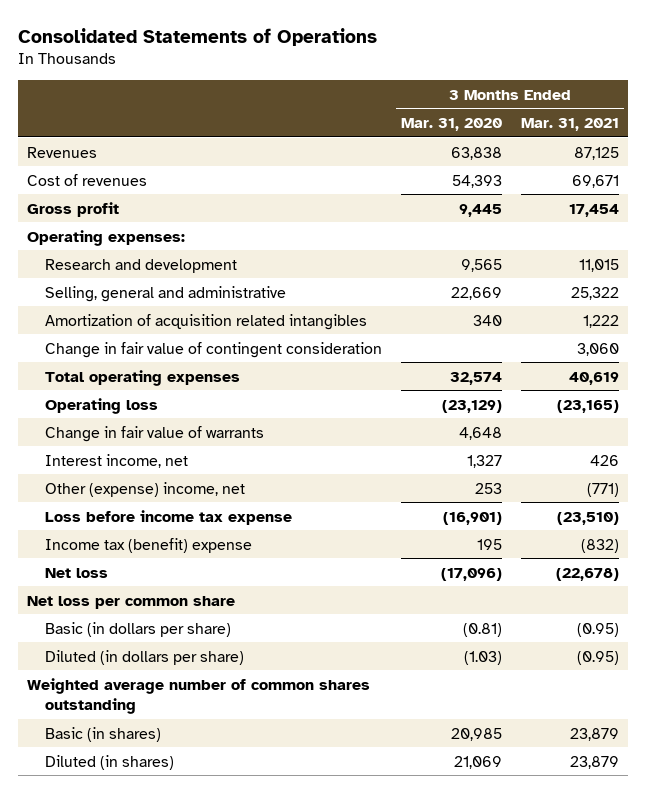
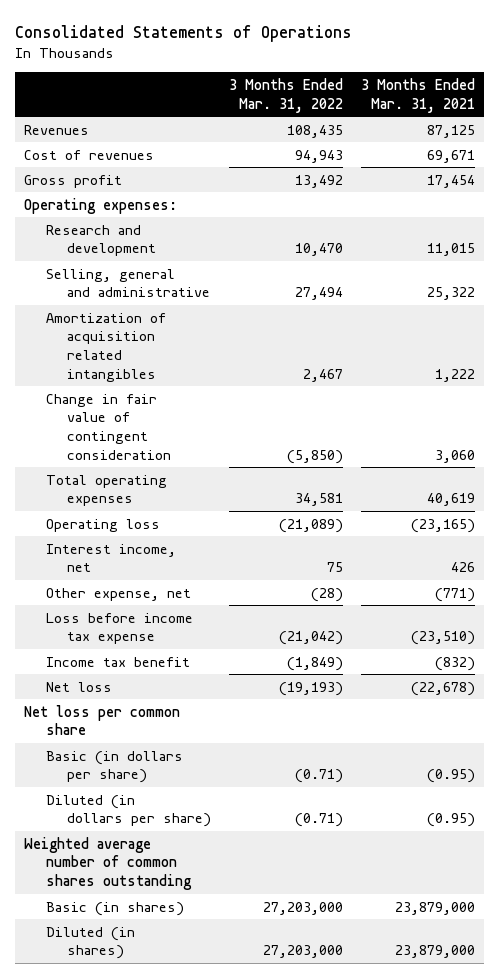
- | 3 Months Ended Mar. 31, 2020 | 3 Months Ended Mar. 31, 2021
+ | 3 Months Ended Mar. 31, 2022 | 3 Months Ended Mar. 31, 2021
- Change in fair value of warrants | 4,648 |
- Other (expense) income, net | 253 | (771)
+ Other expense, net | (28) | (771)
- Income tax (benefit) expense | 195 | (832)
+ Income tax benefit | (1,849) | (832)
- Basic (in shares) | 20,985 | 23,879
- Diluted (in shares) | 21,069 | 23,879
+ Basic (in shares) | 27,203,000 | 23,879,000
+ Diluted (in shares) | 27,203,000 | 23,879,000

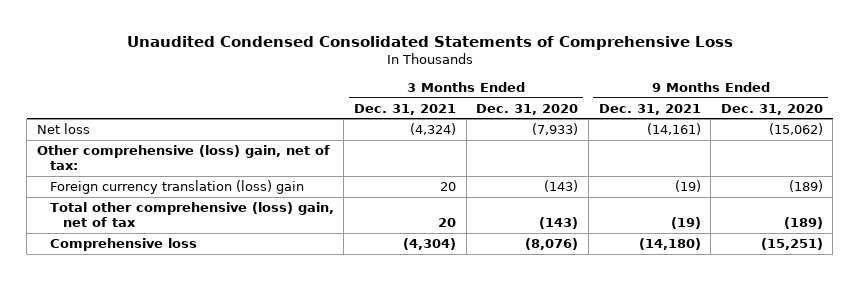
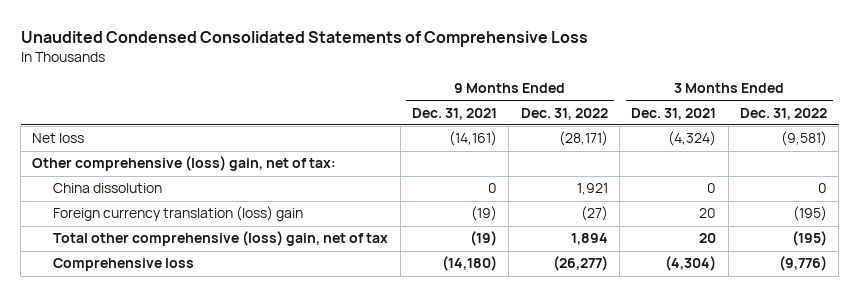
- | 3 Months Ended Dec. 31, 2021 | 3 Months Ended Dec. 31, 2020 | 9 Months Ended Dec. 31, 2021 | 9 Months Ended Dec. 31, 2020
+ | 9 Months Ended Dec. 31, 2021 | 9 Months Ended Dec. 31, 2022 | 3 Months Ended Dec. 31, 2021 | 3 Months Ended Dec. 31, 2022
+ China dissolution | 0 | 1,921 | 0 | 0

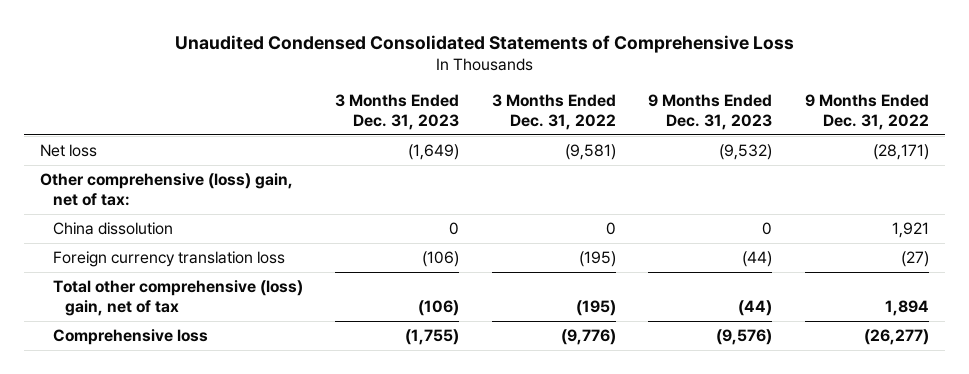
- | 9 Months Ended Dec. 31, 2021 | 9 Months Ended Dec. 31, 2022 | 3 Months Ended Dec. 31, 2021 | 3 Months Ended Dec. 31, 2022
+ | 3 Months Ended Dec. 31, 2023 | 3 Months Ended Dec. 31, 2022 | 9 Months Ended Dec. 31, 2023 | 9 Months Ended Dec. 31, 2022
- Foreign currency translation (loss) gain | (19) | (27) | 20 | (195)
+ Foreign currency translation loss | (106) | (195) | (44) | (27)

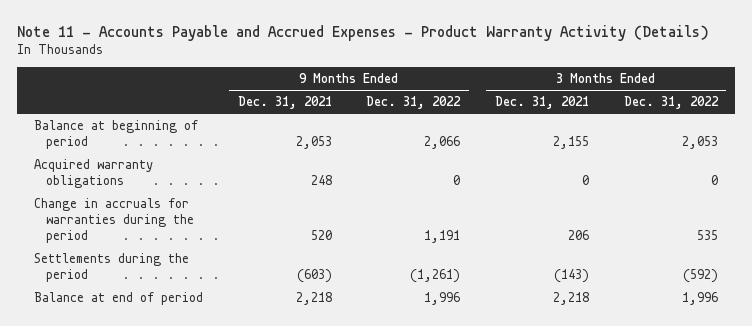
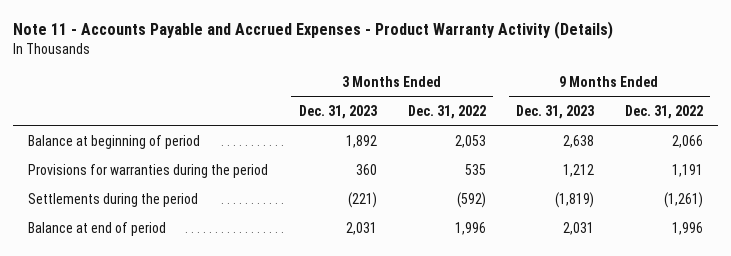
- | 9 Months Ended Dec. 31, 2021 | 9 Months Ended Dec. 31, 2022 | 3 Months Ended Dec. 31, 2021 | 3 Months Ended Dec. 31, 2022
+ | 3 Months Ended Dec. 31, 2023 | 3 Months Ended Dec. 31, 2022 | 9 Months Ended Dec. 31, 2023 | 9 Months Ended Dec. 31, 2022
- Acquired warranty obligations | 248 | 0 | 0 | 0
- Change in accruals for warranties during the period | 520 | 1,191 | 206 | 535
+ Provisions for warranties during the period | 360 | 535 | 1,212 | 1,191

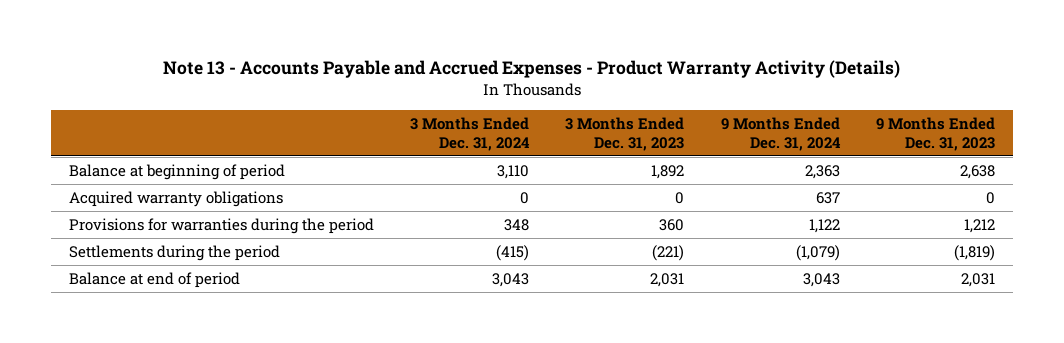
- Note 11 - Accounts Payable and Accrued Expenses - Product Warranty Activity (Details)
+ Note 13 - Accounts Payable and Accrued Expenses - Product Warranty Activity (Details)
- | 3 Months Ended Dec. 31, 2023 | 3 Months Ended Dec. 31, 2022 | 9 Months Ended Dec. 31, 2023 | 9 Months Ended Dec. 31, 2022
+ | 3 Months Ended Dec. 31, 2024 | 3 Months Ended Dec. 31, 2023 | 9 Months Ended Dec. 31, 2024 | 9 Months Ended Dec. 31, 2023
+ Acquired warranty obligations | 0 | 0 | 637 | 0

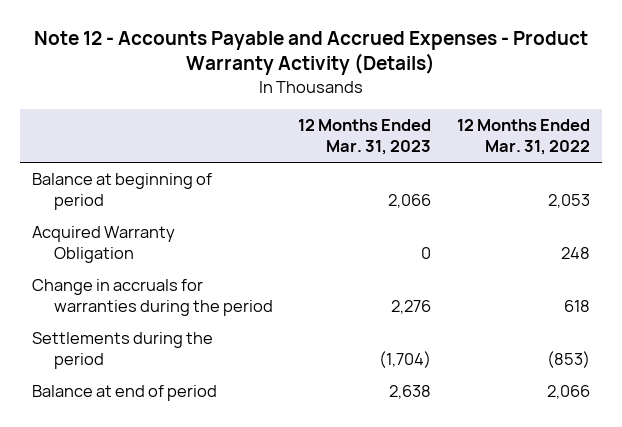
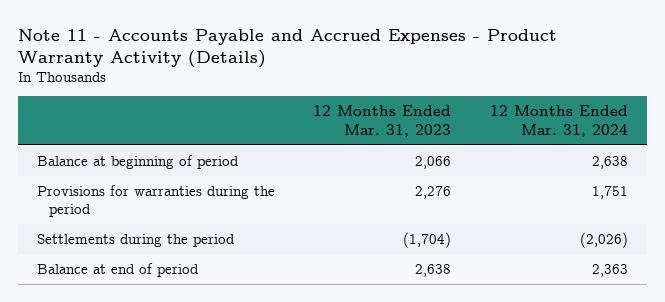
- Note 12 - Accounts Payable and Accrued Expenses - Product Warranty Activity (Details)
+ Note 11 - Accounts Payable and Accrued Expenses - Product Warranty Activity (Details)
- | 12 Months Ended Mar. 31, 2023 | 12 Months Ended Mar. 31, 2022
+ | 12 Months Ended Mar. 31, 2023 | 12 Months Ended Mar. 31, 2024
- Acquired Warranty Obligation | 0 | 248
- Change in accruals for warranties during the period | 2,276 | 618
+ Provisions for warranties during the period | 2,276 | 1,751

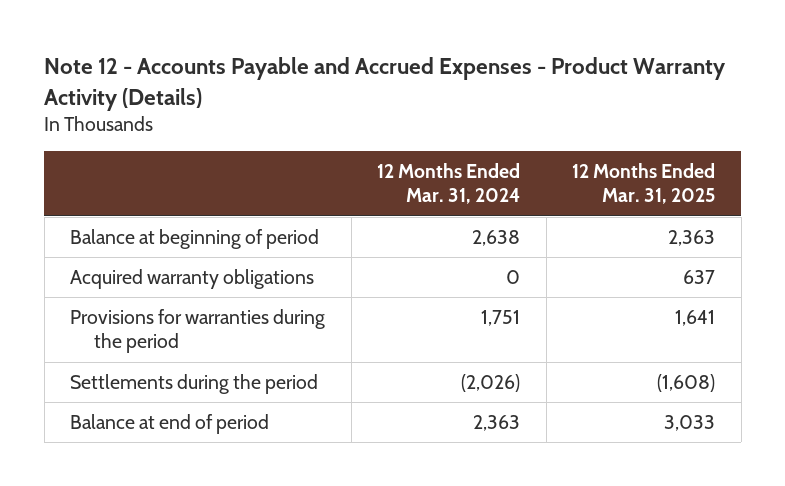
- Note 11 - Accounts Payable and Accrued Expenses - Product Warranty Activity (Details)
+ Note 12 - Accounts Payable and Accrued Expenses - Product Warranty Activity (Details)
- | 12 Months Ended Mar. 31, 2023 | 12 Months Ended Mar. 31, 2024
+ | 12 Months Ended Mar. 31, 2024 | 12 Months Ended Mar. 31, 2025
+ Acquired warranty obligations | 0 | 637

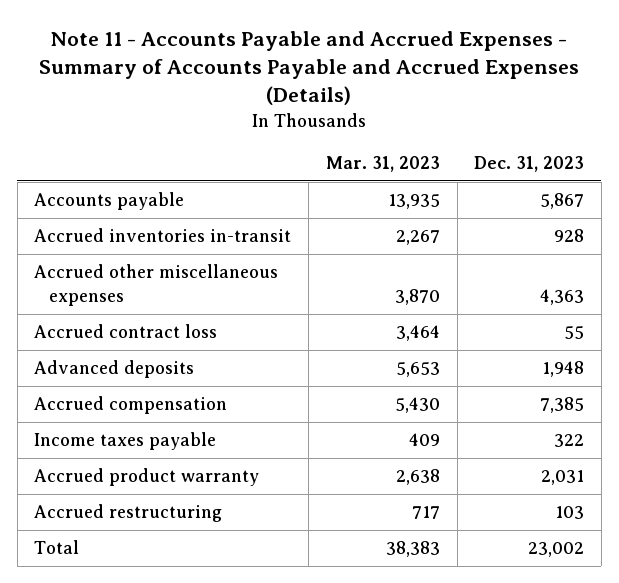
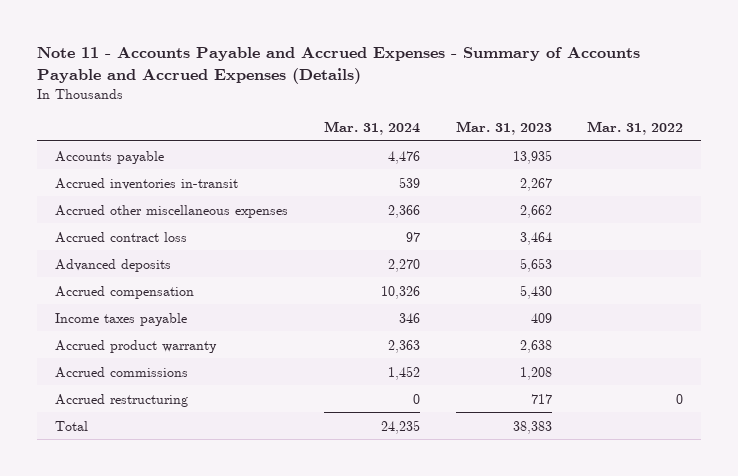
- | Mar. 31, 2023 | Dec. 31, 2023
+ | Mar. 31, 2024 | Mar. 31, 2023 | Mar. 31, 2022
- Accrued other miscellaneous expenses | 3,870 | 4,363
+ Accrued other miscellaneous expenses | 2,366 | 2,662 |
+ Accrued commissions | 1,452 | 1,208 |

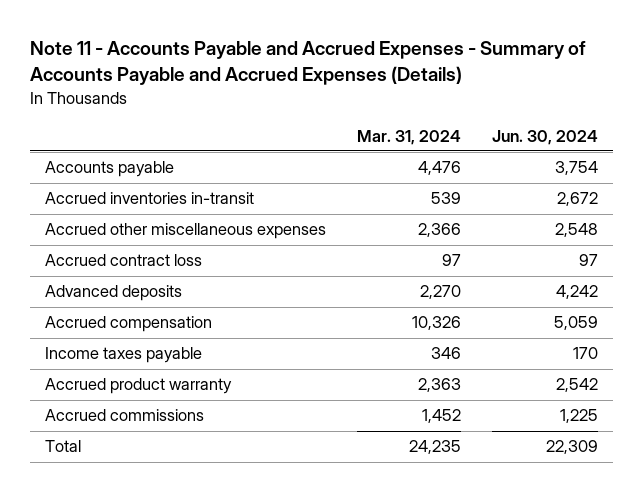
- | Mar. 31, 2024 | Mar. 31, 2023 | Mar. 31, 2022
+ | Mar. 31, 2024 | Jun. 30, 2024
- Accrued restructuring | 0 | 717 | 0

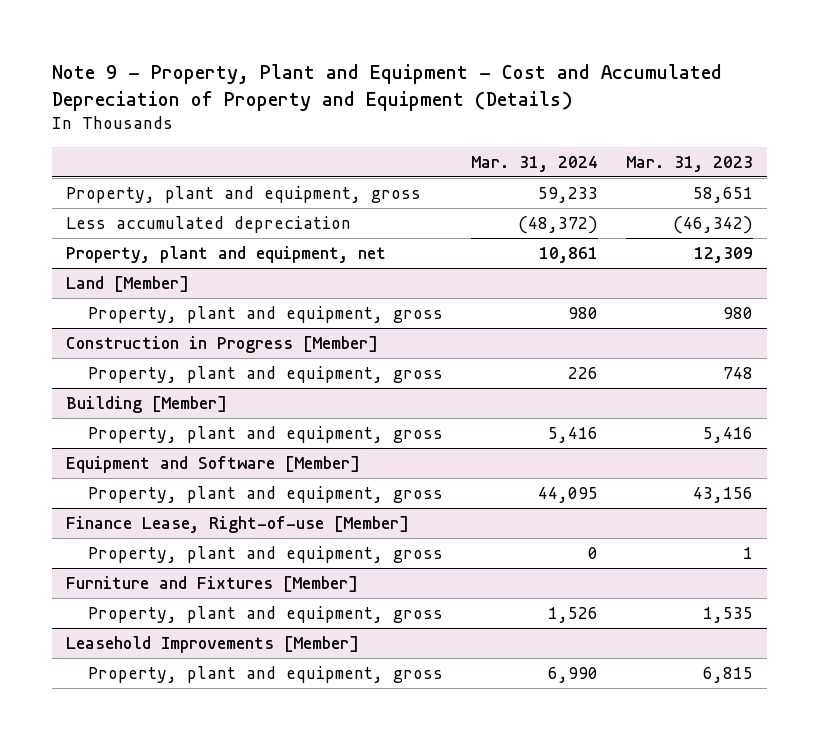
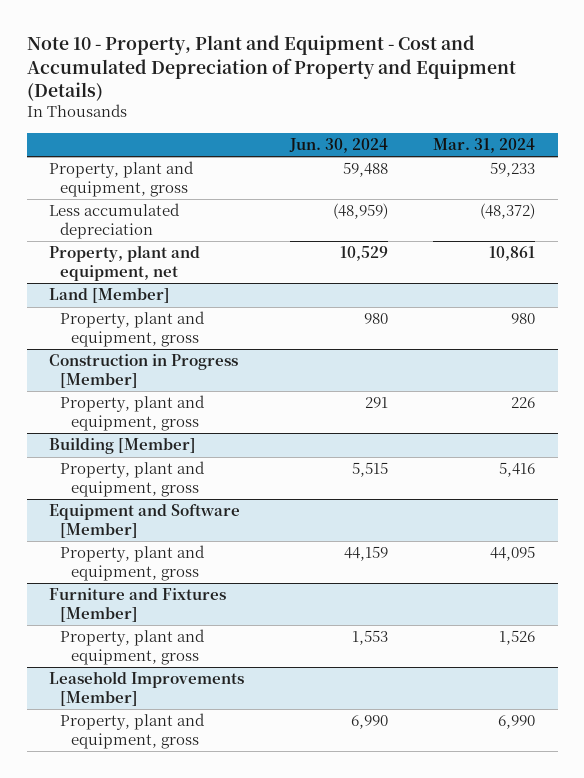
- Note 9 - Property, Plant and Equipment - Cost and Accumulated Depreciation of Property and Equipment (Details)
+ Note 10 - Property, Plant and Equipment - Cost and Accumulated Depreciation of Property and Equipment (Details)
- | Mar. 31, 2024 | Mar. 31, 2023
+ | Jun. 30, 2024 | Mar. 31, 2024
- Finance Lease, Right-of-use [Member]
- Property, plant and equipment, gross | 0 | 1

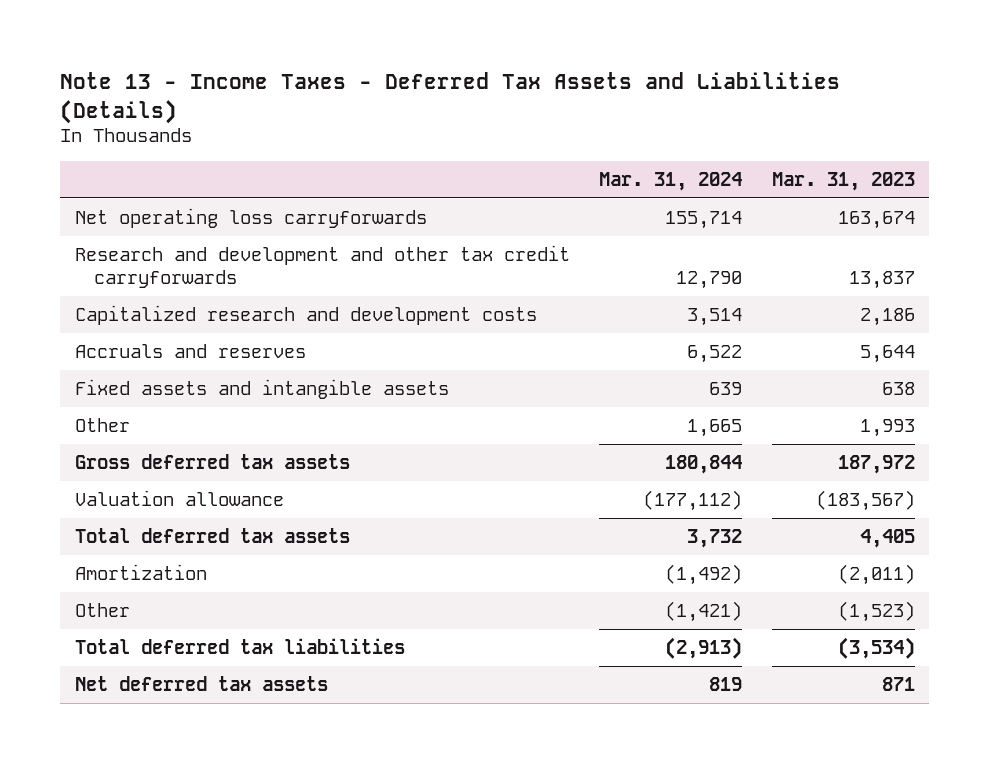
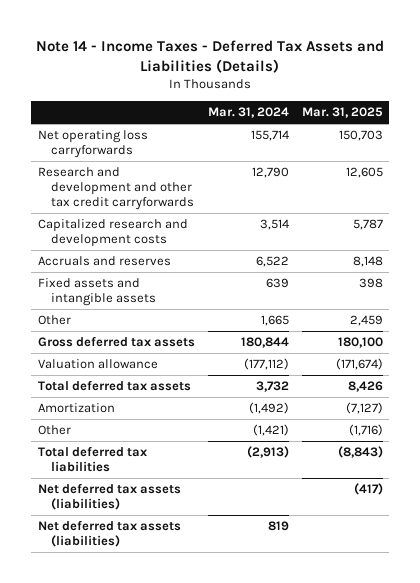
- Note 13 - Income Taxes - Deferred Tax Assets and Liabilities (Details)
+ Note 14 - Income Taxes - Deferred Tax Assets and Liabilities (Details)
- | Mar. 31, 2024 | Mar. 31, 2023
+ | Mar. 31, 2024 | Mar. 31, 2025
- Net deferred tax assets | 819 | 871
+ Net deferred tax assets (liabilities) | | (417)
+ Net deferred tax assets (liabilities) | 819 |

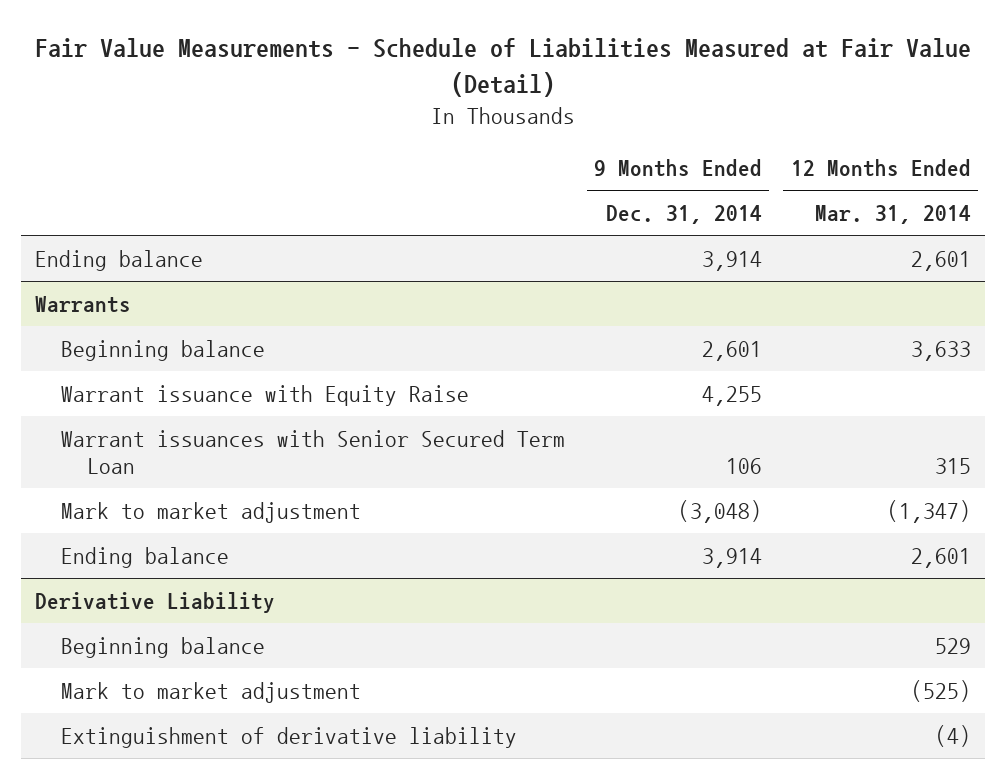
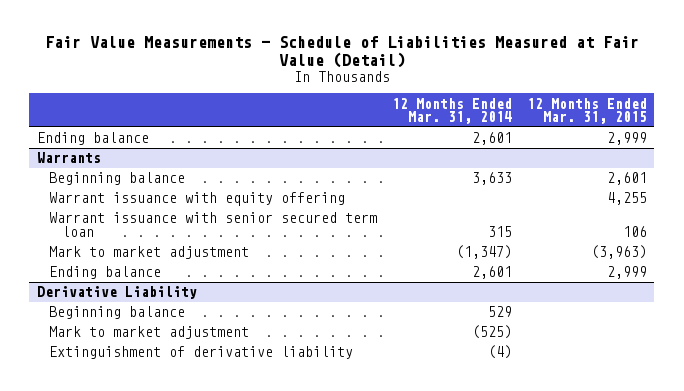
- | 9 Months Ended Dec. 31, 2014 | 12 Months Ended Mar. 31, 2014
+ | 12 Months Ended Mar. 31, 2014 | 12 Months Ended Mar. 31, 2015
@ Warrants
- Warrant issuance with Equity Raise | 4,255 |
- Warrant issuances with Senior Secured Term Loan | 106 | 315
+ Warrant issuance with equity offering | | 4,255
+ Warrant issuance with senior secured term loan | 315 | 106

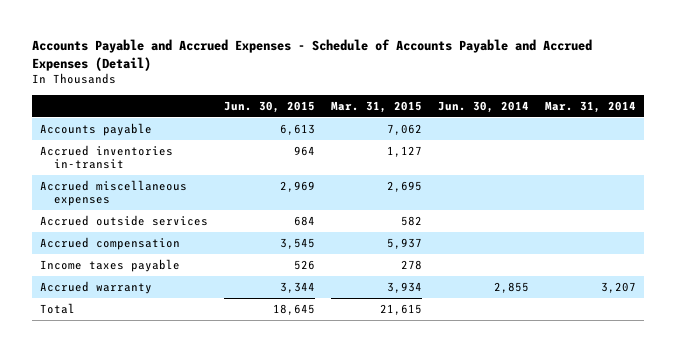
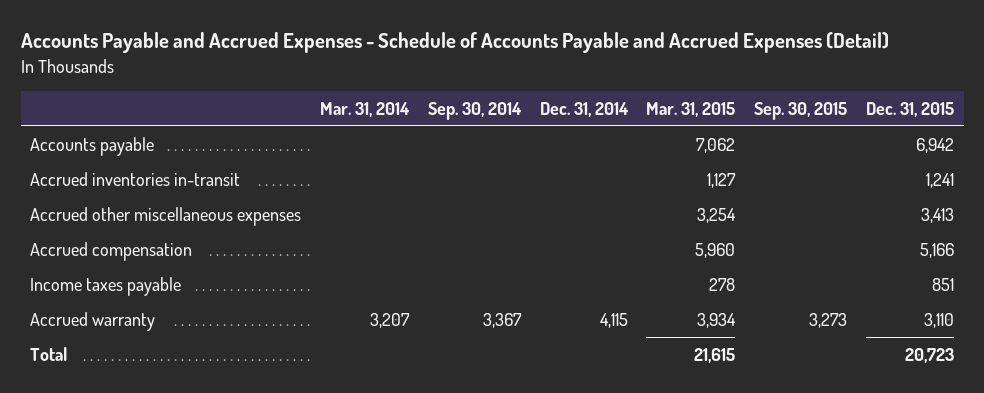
- | Jun. 30, 2015 | Mar. 31, 2015 | Jun. 30, 2014 | Mar. 31, 2014
+ | Mar. 31, 2014 | Sep. 30, 2014 | Dec. 31, 2014 | Mar. 31, 2015 | Sep. 30, 2015 | Dec. 31, 2015
- Accrued miscellaneous expenses | 2,969 | 2,695 | |
- Accrued outside services | 684 | 582 | |
- Accrued compensation | 3,545 | 5,937 | |
+ Accrued other miscellaneous expenses | | | | 3,254 | | 3,413
+ Accrued compensation | | | | 5,960 | | 5,166

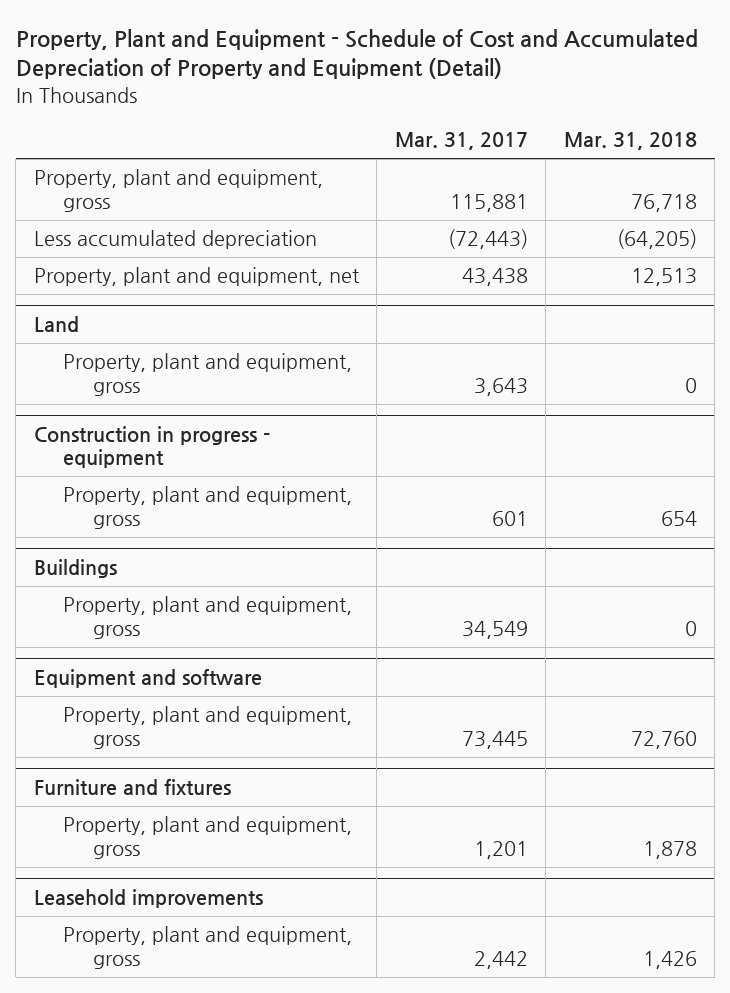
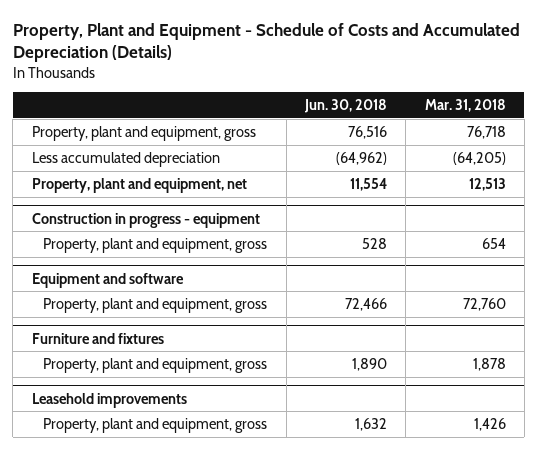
- Property, Plant and Equipment - Schedule of Cost and Accumulated Depreciation of Property and Equipment (Detail)
+ Property, Plant and Equipment - Schedule of Costs and Accumulated Depreciation (Details)
- | Mar. 31, 2017 | Mar. 31, 2018
+ | Jun. 30, 2018 | Mar. 31, 2018
- Land
- Property, plant and equipment, gross | 3,643 | 0
- Buildings
- Property, plant and equipment, gross | 34,549 | 0

